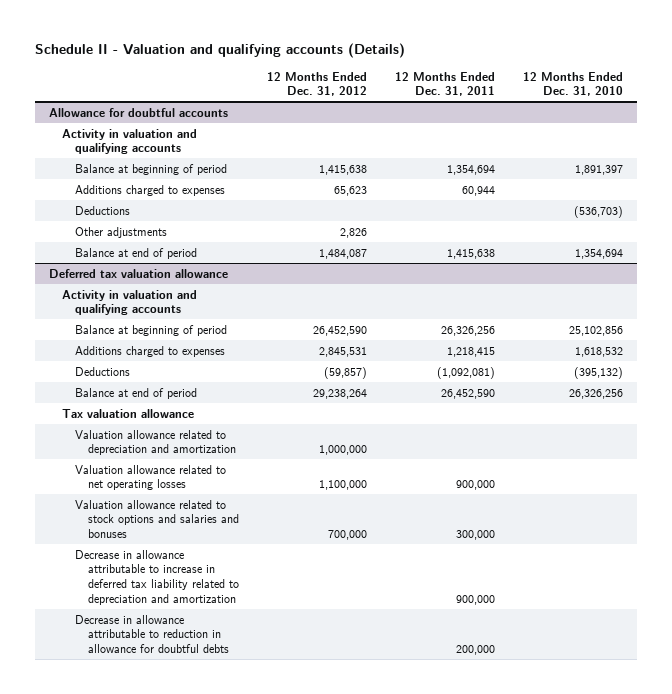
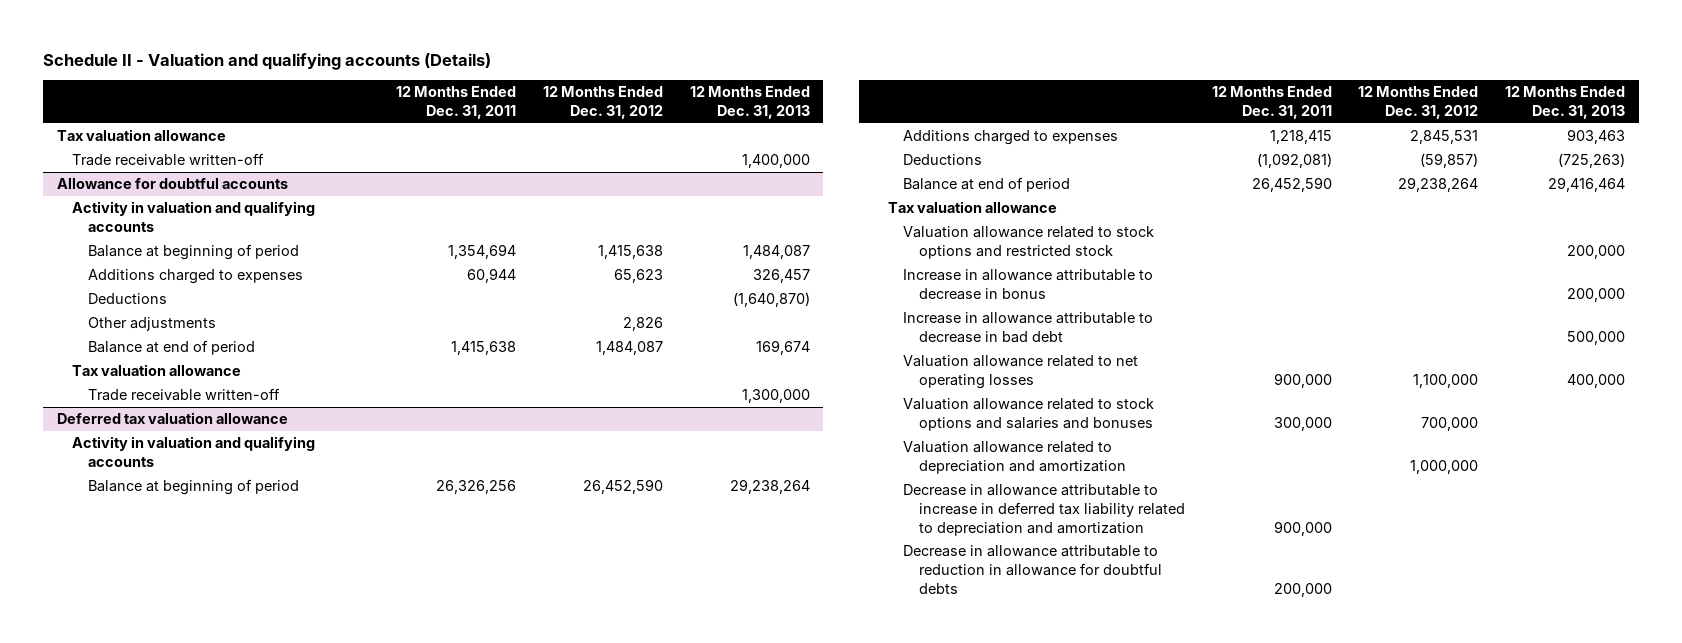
- | 12 Months Ended Dec. 31, 2012 | 12 Months Ended Dec. 31, 2011 | 12 Months Ended Dec. 31, 2010
+ | 12 Months Ended Dec. 31, 2011 | 12 Months Ended Dec. 31, 2012 | 12 Months Ended Dec. 31, 2013
+ Tax valuation allowance
+ Trade receivable written-off | | | 1,400,000
@ Allowance for doubtful accounts
+ Tax valuation allowance
+ Trade receivable written-off | | | 1,300,000
@ Deferred tax valuation allowance
+ Valuation allowance related to stock options and restricted stock | | | 200,000
+ Increase in allowance attributable to decrease in bonus | | | 200,000
+ Increase in allowance attributable to decrease in bad debt | | | 500,000
moved down: Valuation allowance related to depreciation and amortization | | 1,000,000 |

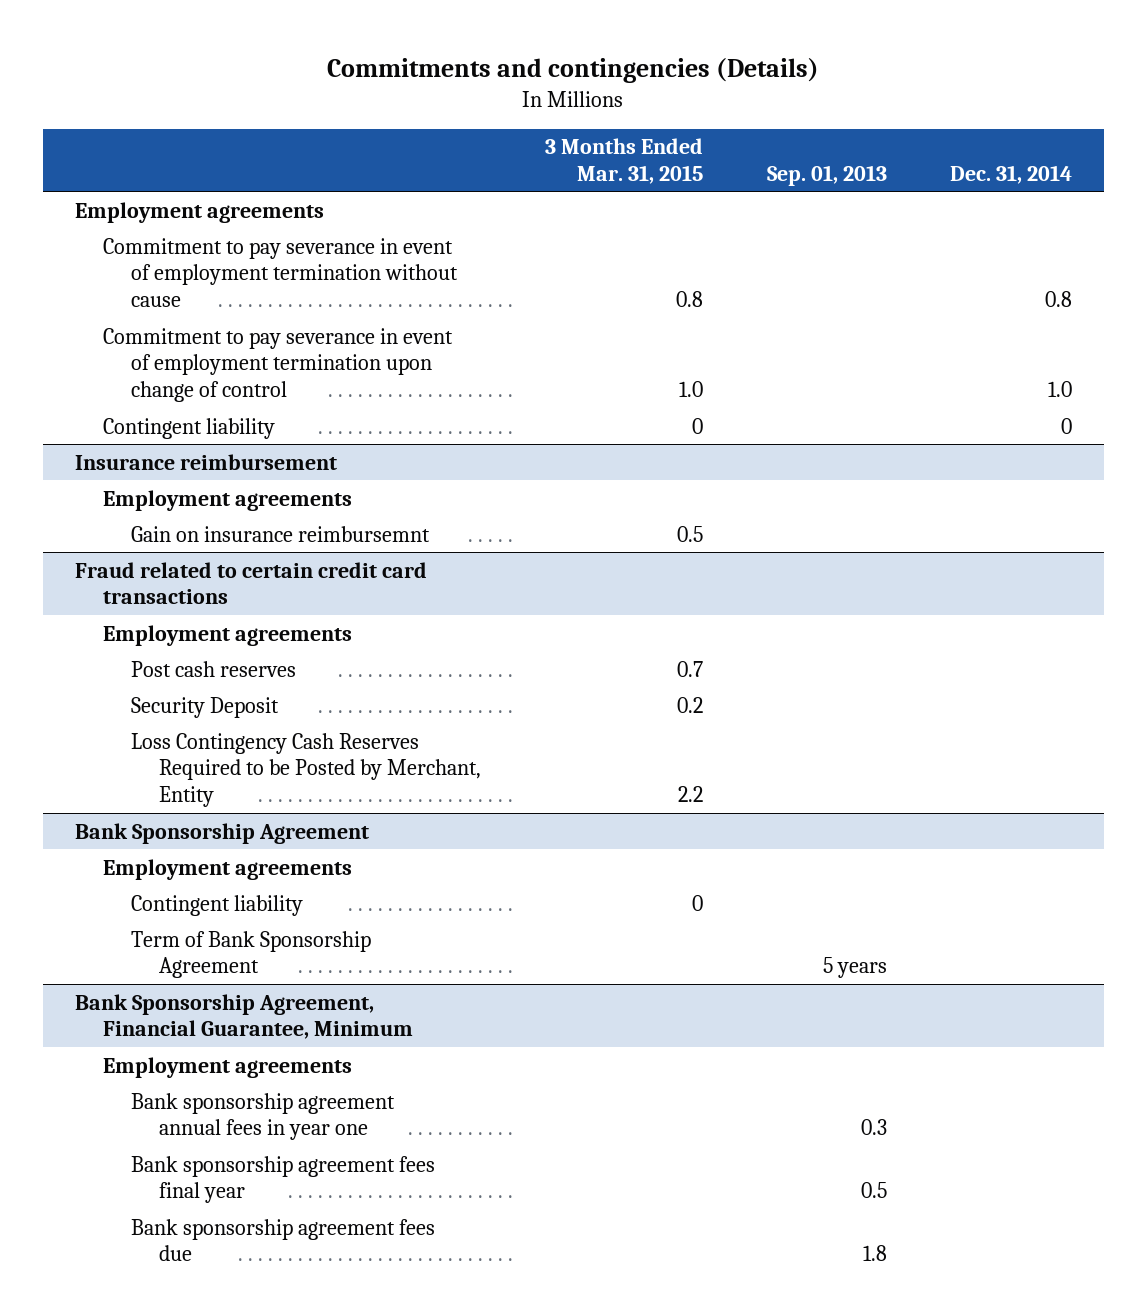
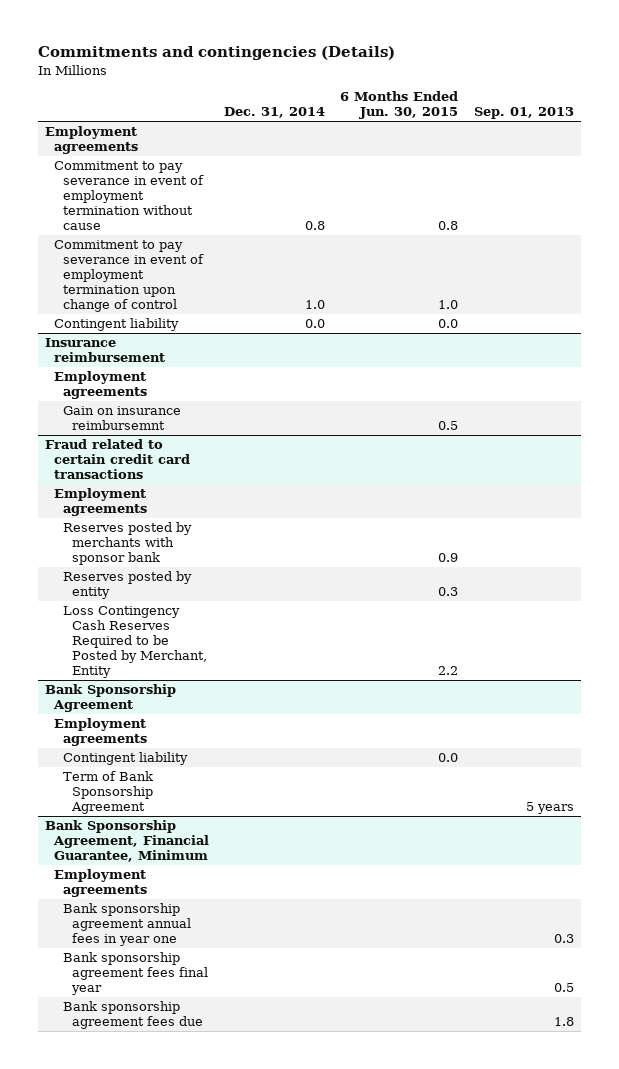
- | 3 Months Ended Mar. 31, 2015 | Sep. 01, 2013 | Dec. 31, 2014
+ | Dec. 31, 2014 | 6 Months Ended Jun. 30, 2015 | Sep. 01, 2013
- Contingent liability | 0 | | 0
+ Contingent liability | 0.0 | 0.0 |
@ Fraud related to certain credit card transactions
- Post cash reserves | 0.7 | |
- Security Deposit | 0.2 | |
+ Reserves posted by merchants with sponsor bank | | 0.9 |
+ Reserves posted by entity | | 0.3 |

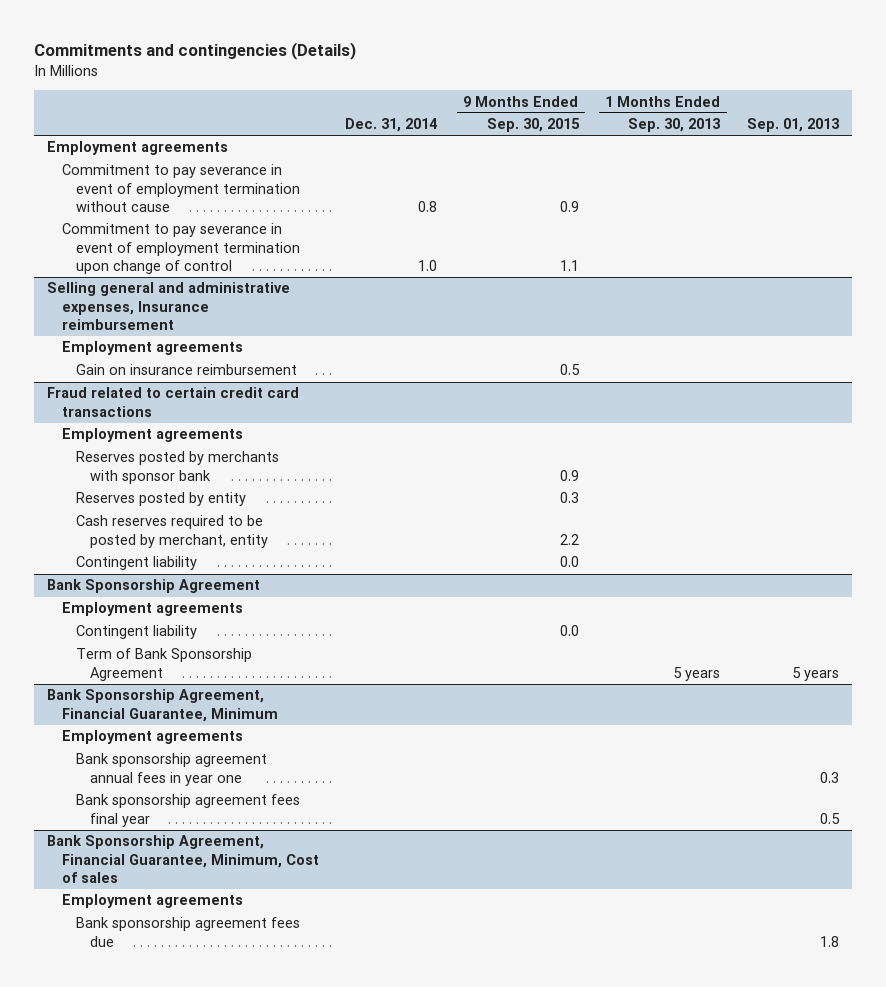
- | Dec. 31, 2014 | 6 Months Ended Jun. 30, 2015 | Sep. 01, 2013
+ | Dec. 31, 2014 | 9 Months Ended Sep. 30, 2015 | 1 Months Ended Sep. 30, 2013 | Sep. 01, 2013
- Contingent liability | 0.0 | 0.0 |
- Insurance reimbursement
+ Selling general and administrative expenses, Insurance reimbursement
- Gain on insurance reimbursemnt | | 0.5 |
+ Gain on insurance reimbursement | | 0.5 | |
@ Fraud related to certain credit card transactions
- Loss Contingency Cash Reserves Required to be Posted by Merchant, Entity | | 2.2 |
+ Cash reserves required to be posted by merchant, entity | | 2.2 | |
+ Contingent liability | | 0.0 | |
@ Bank Sponsorship Agreement, Financial Guarantee, Minimum
- Bank sponsorship agreement fees due | | | 1.8
+ Bank Sponsorship Agreement, Financial Guarantee, Minimum, Cost of sales
+ Employment agreements
+ Bank sponsorship agreement fees due | | | | 1.8

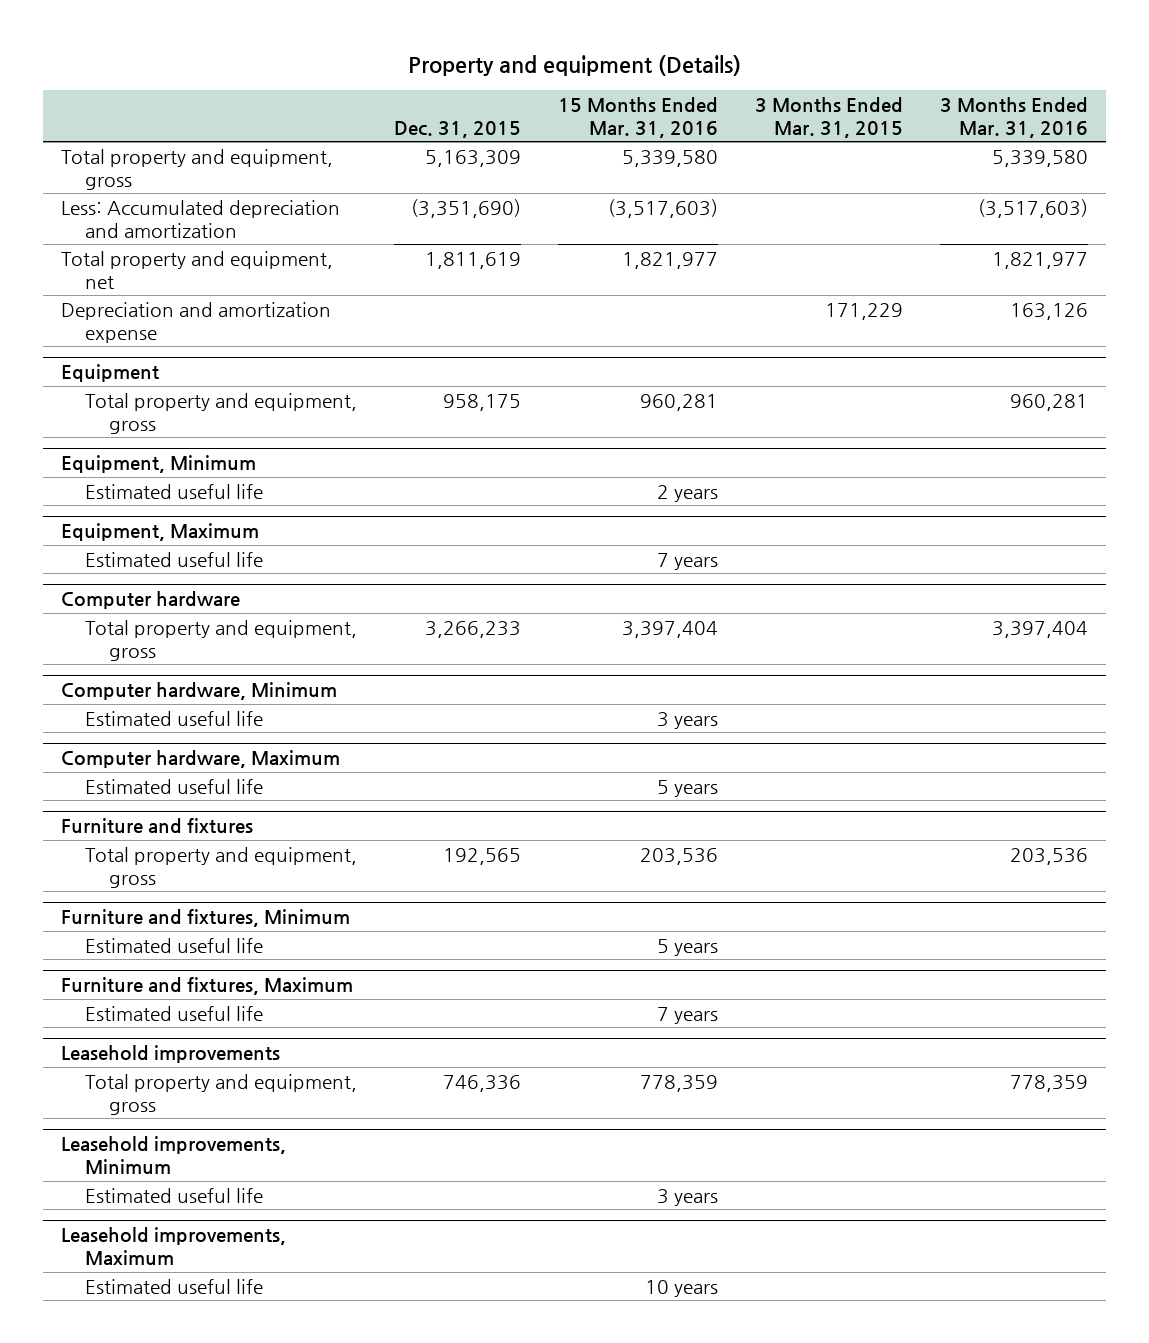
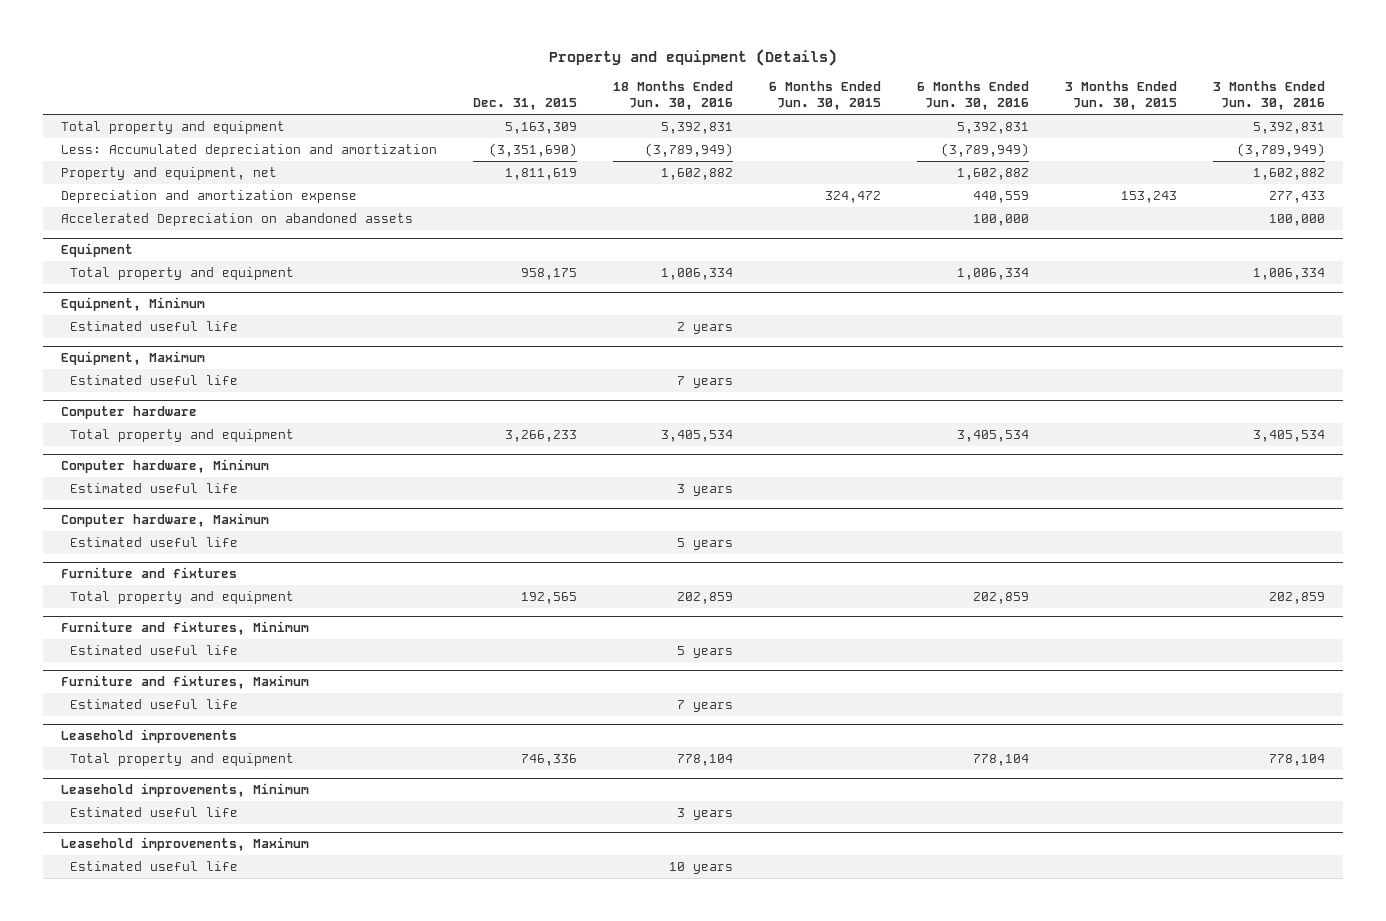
- | Dec. 31, 2015 | 15 Months Ended Mar. 31, 2016 | 3 Months Ended Mar. 31, 2015 | 3 Months Ended Mar. 31, 2016
+ | Dec. 31, 2015 | 18 Months Ended Jun. 30, 2016 | 6 Months Ended Jun. 30, 2015 | 6 Months Ended Jun. 30, 2016 | 3 Months Ended Jun. 30, 2015 | 3 Months Ended Jun. 30, 2016
- Total property and equipment, gross | 5,163,309 | 5,339,580 | | 5,339,580
+ Total property and equipment | 5,163,309 | 5,392,831 | | 5,392,831 | | 5,392,831
- Total property and equipment, net | 1,811,619 | 1,821,977 | | 1,821,977
+ Property and equipment, net | 1,811,619 | 1,602,882 | | 1,602,882 | | 1,602,882
+ Accelerated Depreciation on abandoned assets | | | | 100,000 | | 100,000
@ Equipment
- Total property and equipment, gross | 958,175 | 960,281 | | 960,281
+ Total property and equipment | 958,175 | 1,006,334 | | 1,006,334 | | 1,006,334
@ Computer hardware
- Total property and equipment, gross | 3,266,233 | 3,397,404 | | 3,397,404
+ Total property and equipment | 3,266,233 | 3,405,534 | | 3,405,534 | | 3,405,534
@ Furniture and fixtures
- Total property and equipment, gross | 192,565 | 203,536 | | 203,536
+ Total property and equipment | 192,565 | 202,859 | | 202,859 | | 202,859
@ Leasehold improvements
- Total property and equipment, gross | 746,336 | 778,359 | | 778,359
+ Total property and equipment | 746,336 | 778,104 | | 778,104 | | 778,104

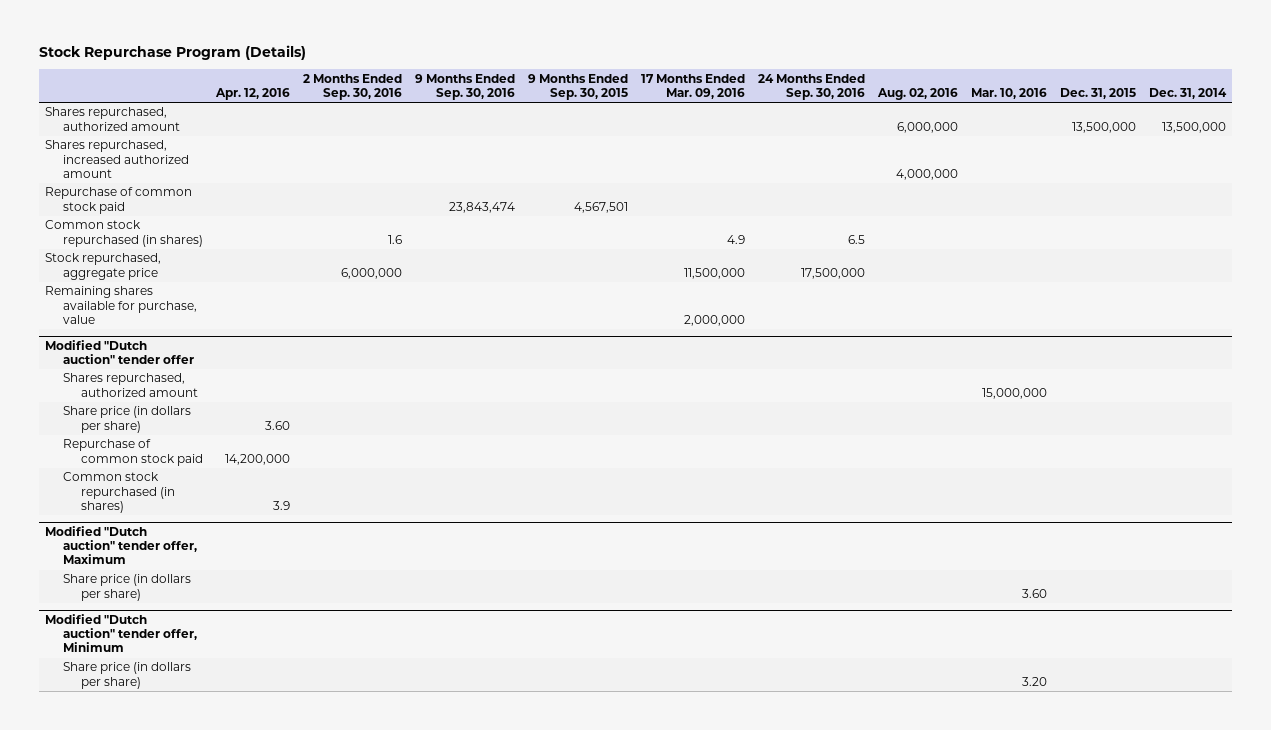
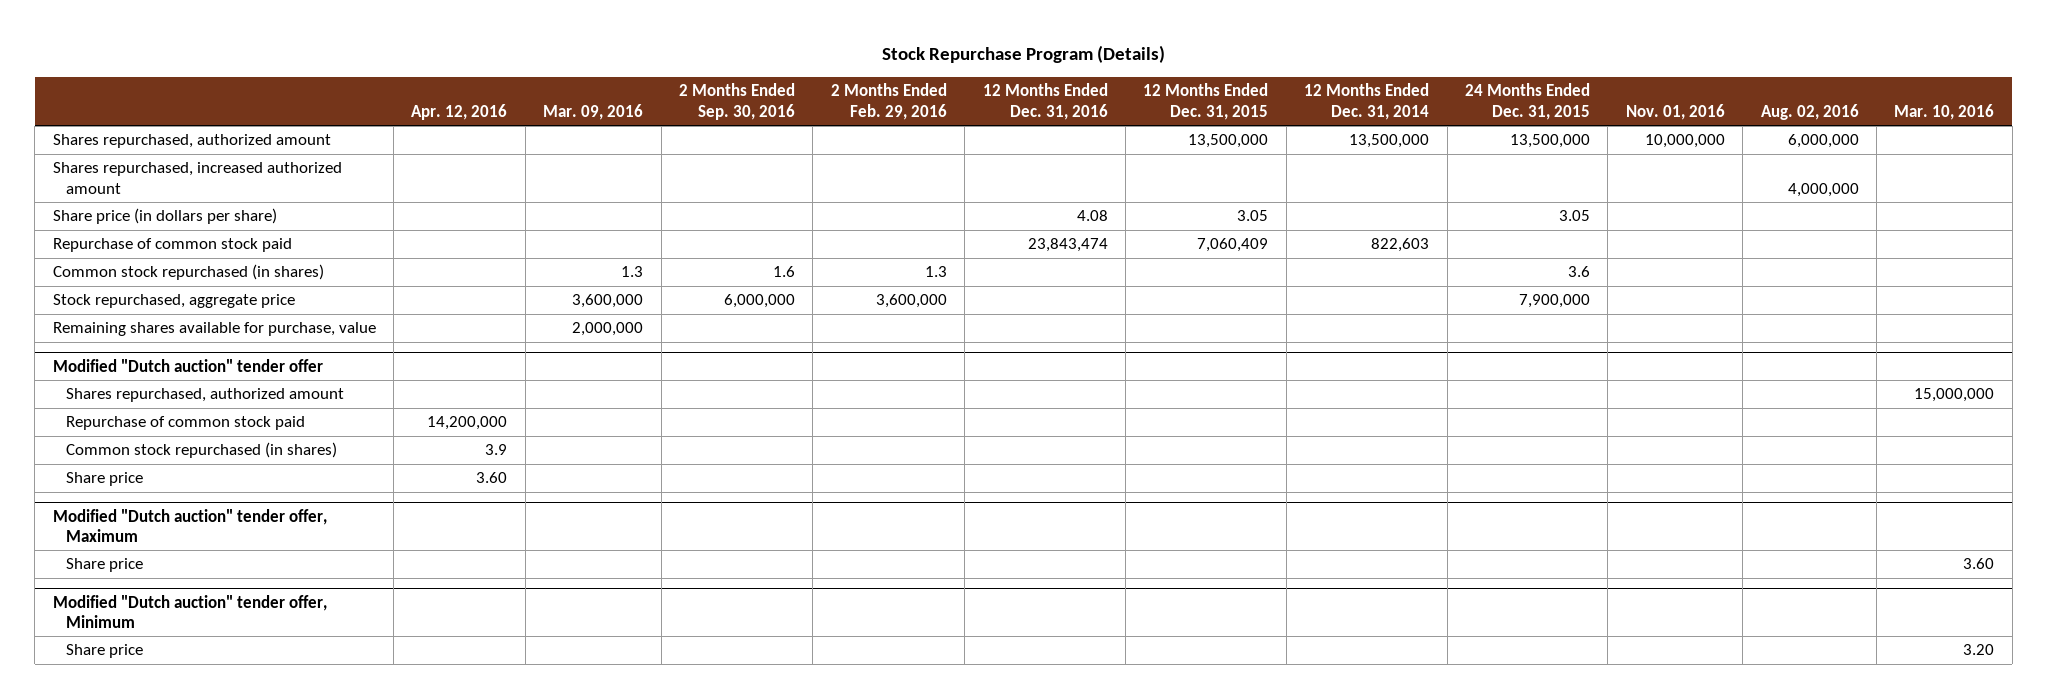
- | Apr. 12, 2016 | 2 Months Ended Sep. 30, 2016 | 9 Months Ended Sep. 30, 2016 | 9 Months Ended Sep. 30, 2015 | 17 Months Ended Mar. 09, 2016 | 24 Months Ended Sep. 30, 2016 | Aug. 02, 2016 | Mar. 10, 2016 | Dec. 31, 2015 | Dec. 31, 2014
+ | Apr. 12, 2016 | Mar. 09, 2016 | 2 Months Ended Sep. 30, 2016 | 2 Months Ended Feb. 29, 2016 | 12 Months Ended Dec. 31, 2016 | 12 Months Ended Dec. 31, 2015 | 12 Months Ended Dec. 31, 2014 | 24 Months Ended Dec. 31, 2015 | Nov. 01, 2016 | Aug. 02, 2016 | Mar. 10, 2016
+ Share price (in dollars per share) | | | | | 4.08 | 3.05 | | 3.05 | | |
@ Modified "Dutch auction" tender offer
- Share price (in dollars per share) | 3.60 | | | | | | | | |
+ Share price | 3.60 | | | | | | | | | |
@ Modified "Dutch auction" tender offer, Maximum
- Share price (in dollars per share) | | | | | | | | 3.60 | |
+ Share price | | | | | | | | | | | 3.60
@ Modified "Dutch auction" tender offer, Minimum
- Share price (in dollars per share) | | | | | | | | 3.20 | |
+ Share price | | | | | | | | | | | 3.20

